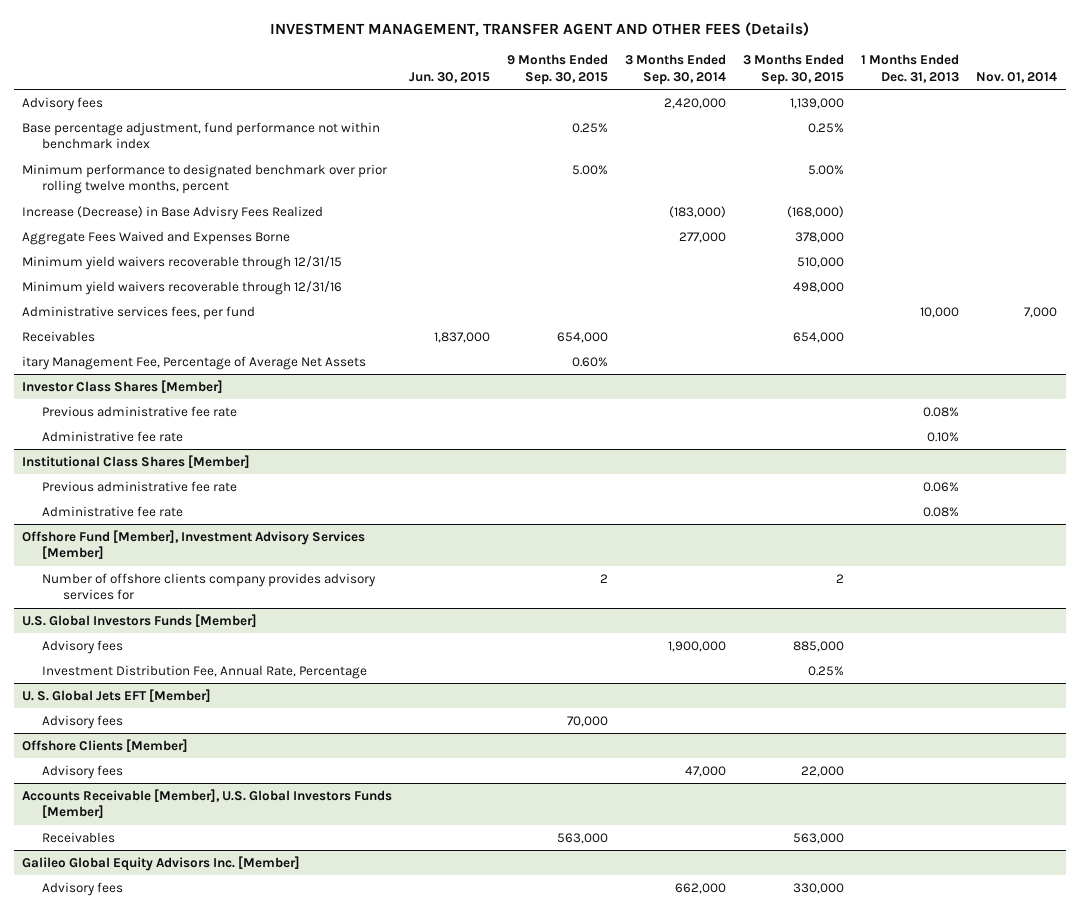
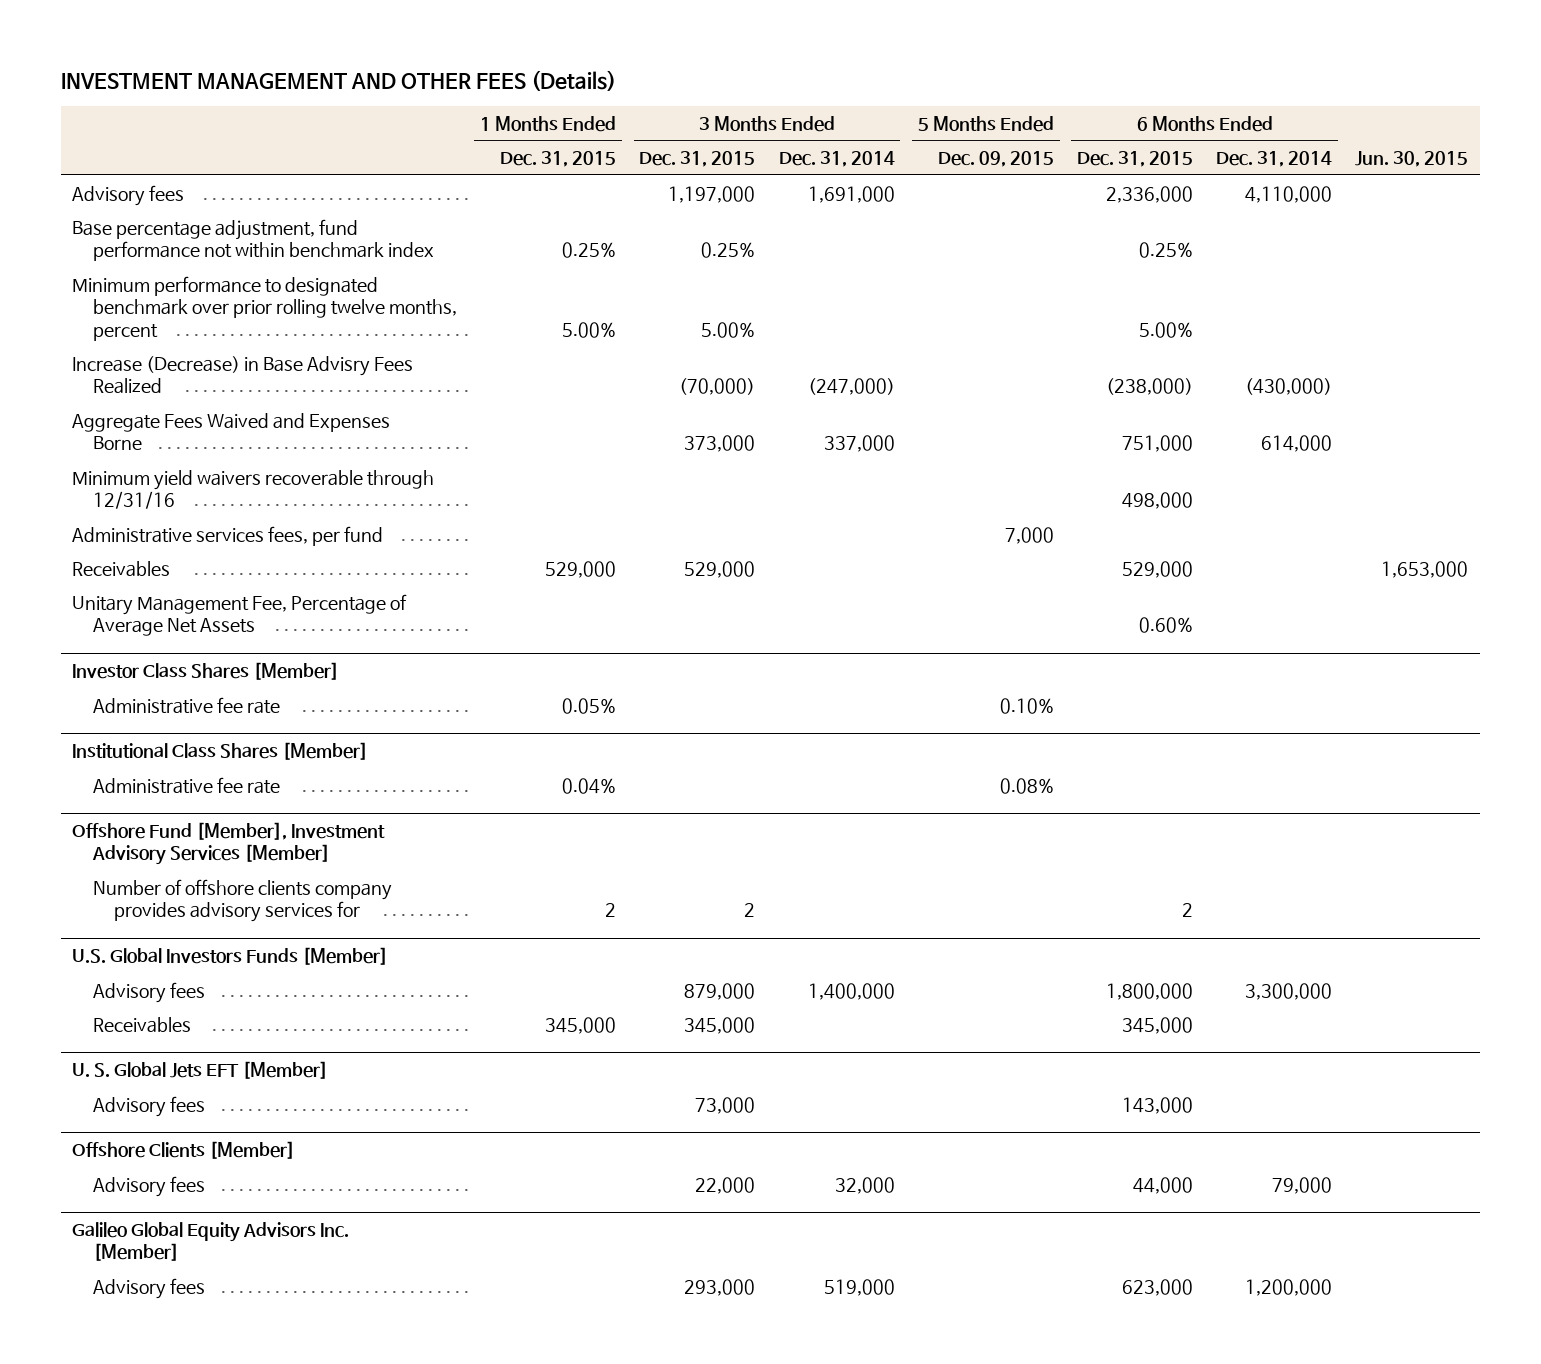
- INVESTMENT MANAGEMENT, TRANSFER AGENT AND OTHER FEES (Details)
+ INVESTMENT MANAGEMENT AND OTHER FEES (Details)
- | Jun. 30, 2015 | 9 Months Ended Sep. 30, 2015 | 3 Months Ended Sep. 30, 2014 | 3 Months Ended Sep. 30, 2015 | 1 Months Ended Dec. 31, 2013 | Nov. 01, 2014
+ | 1 Months Ended Dec. 31, 2015 | 3 Months Ended Dec. 31, 2015 | 3 Months Ended Dec. 31, 2014 | 5 Months Ended Dec. 09, 2015 | 6 Months Ended Dec. 31, 2015 | 6 Months Ended Dec. 31, 2014 | Jun. 30, 2015
- Minimum yield waivers recoverable through 12/31/15 | | | | 510,000 | |
- Receivables | 1,837,000 | 654,000 | | 654,000 | |
- itary Management Fee, Percentage of Average Net Assets | | 0.60% | | | |
+ Receivables | 529,000 | 529,000 | | | 529,000 | | 1,653,000
+ Unitary Management Fee, Percentage of Average Net Assets | | | | | 0.60% | |
@ Investor Class Shares [Member]
- Previous administrative fee rate | | | | | 0.08% |
@ Institutional Class Shares [Member]
- Previous administrative fee rate | | | | | 0.06% |
@ U.S. Global Investors Funds [Member]
- Investment Distribution Fee, Annual Rate, Percentage | | | | 0.25% | |
+ Receivables | 345,000 | 345,000 | | | 345,000 | |
- Accounts Receivable [Member], U.S. Global Investors Funds [Member]
- Receivables | | 563,000 | | 563,000 | |

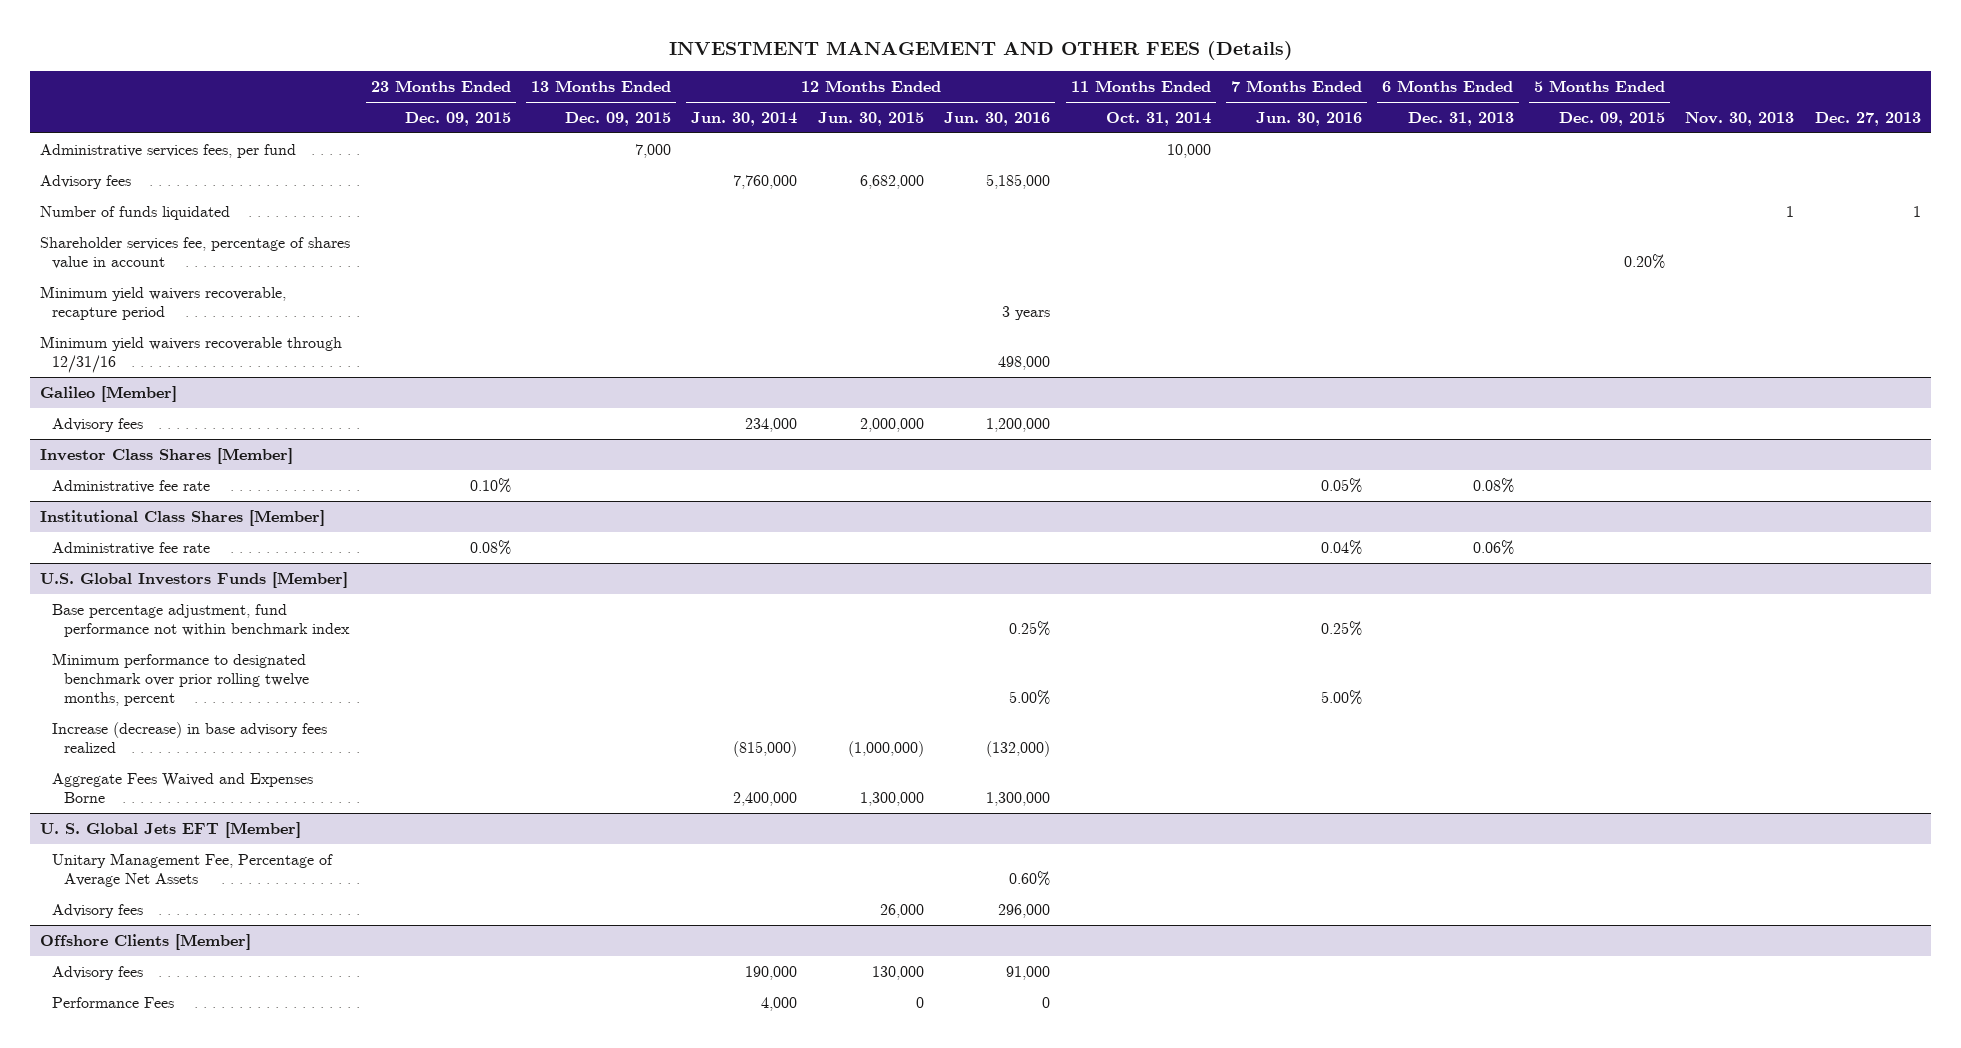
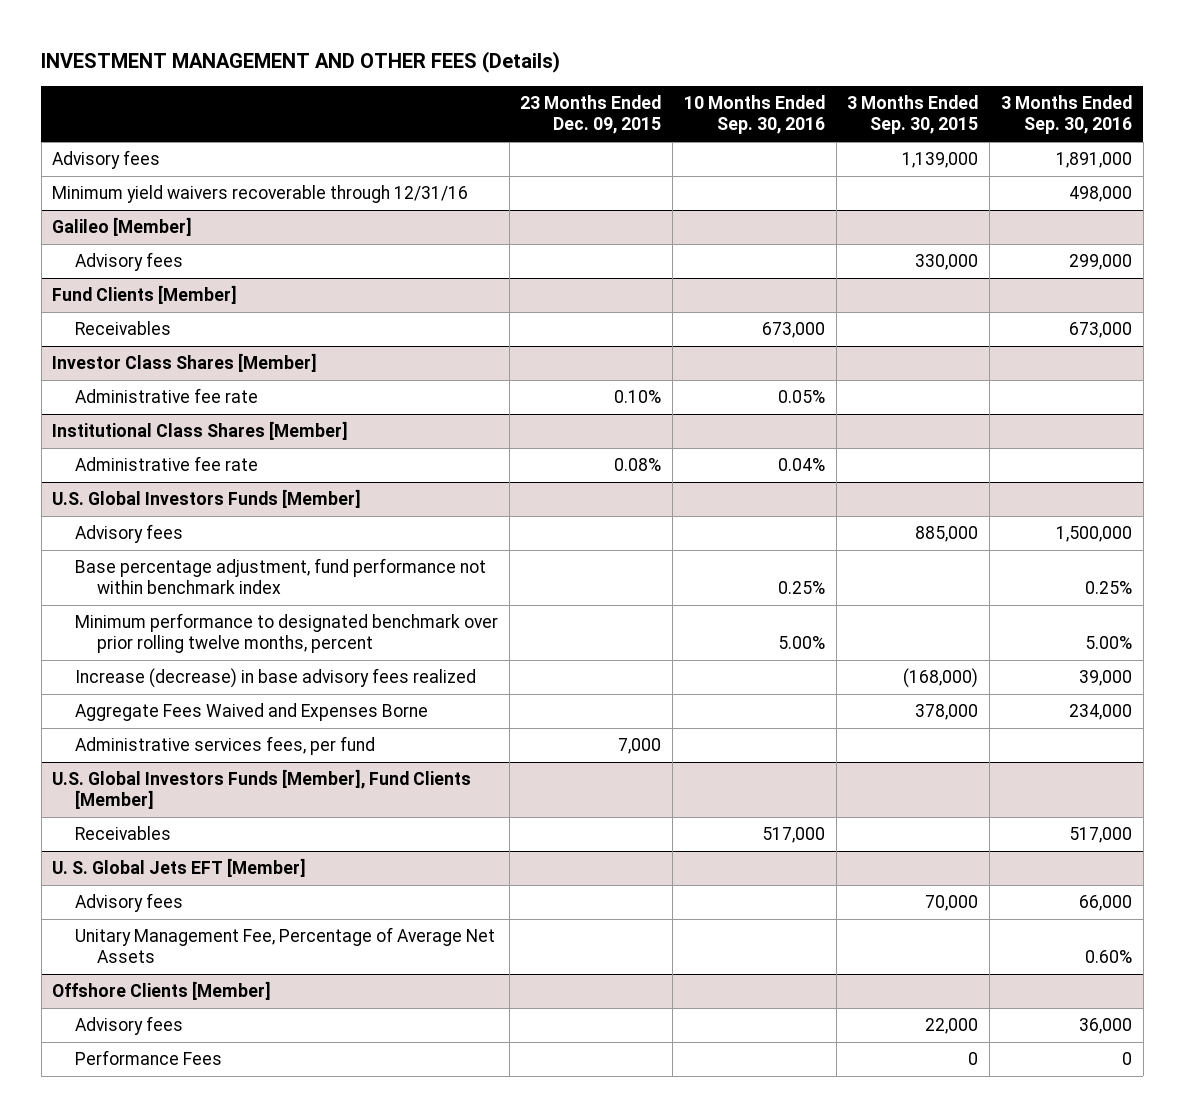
- | 23 Months Ended Dec. 09, 2015 | 13 Months Ended Dec. 09, 2015 | 12 Months Ended Jun. 30, 2014 | 12 Months Ended Jun. 30, 2015 | 12 Months Ended Jun. 30, 2016 | 11 Months Ended Oct. 31, 2014 | 7 Months Ended Jun. 30, 2016 | 6 Months Ended Dec. 31, 2013 | 5 Months Ended Dec. 09, 2015 | Nov. 30, 2013 | Dec. 27, 2013
+ | 23 Months Ended Dec. 09, 2015 | 10 Months Ended Sep. 30, 2016 | 3 Months Ended Sep. 30, 2015 | 3 Months Ended Sep. 30, 2016
- Administrative services fees, per fund | | 7,000 | | | | 10,000 | | | | |
- Number of funds liquidated | | | | | | | | | | 1 | 1
- Shareholder services fee, percentage of shares value in account | | | | | | | | | 0.20% | |
- Minimum yield waivers recoverable, recapture period | | | | | 3 years | | | | | |
+ Fund Clients [Member]
+ Receivables | | 673,000 | | 673,000
@ U.S. Global Investors Funds [Member]
+ Advisory fees | | | 885,000 | 1,500,000
+ Administrative services fees, per fund | 7,000 | | |
+ U.S. Global Investors Funds [Member], Fund Clients [Member]
+ Receivables | | 517,000 | | 517,000
@ U. S. Global Jets EFT [Member]
moved down: Unitary Management Fee, Percentage of Average Net Assets | | | | 0.60%

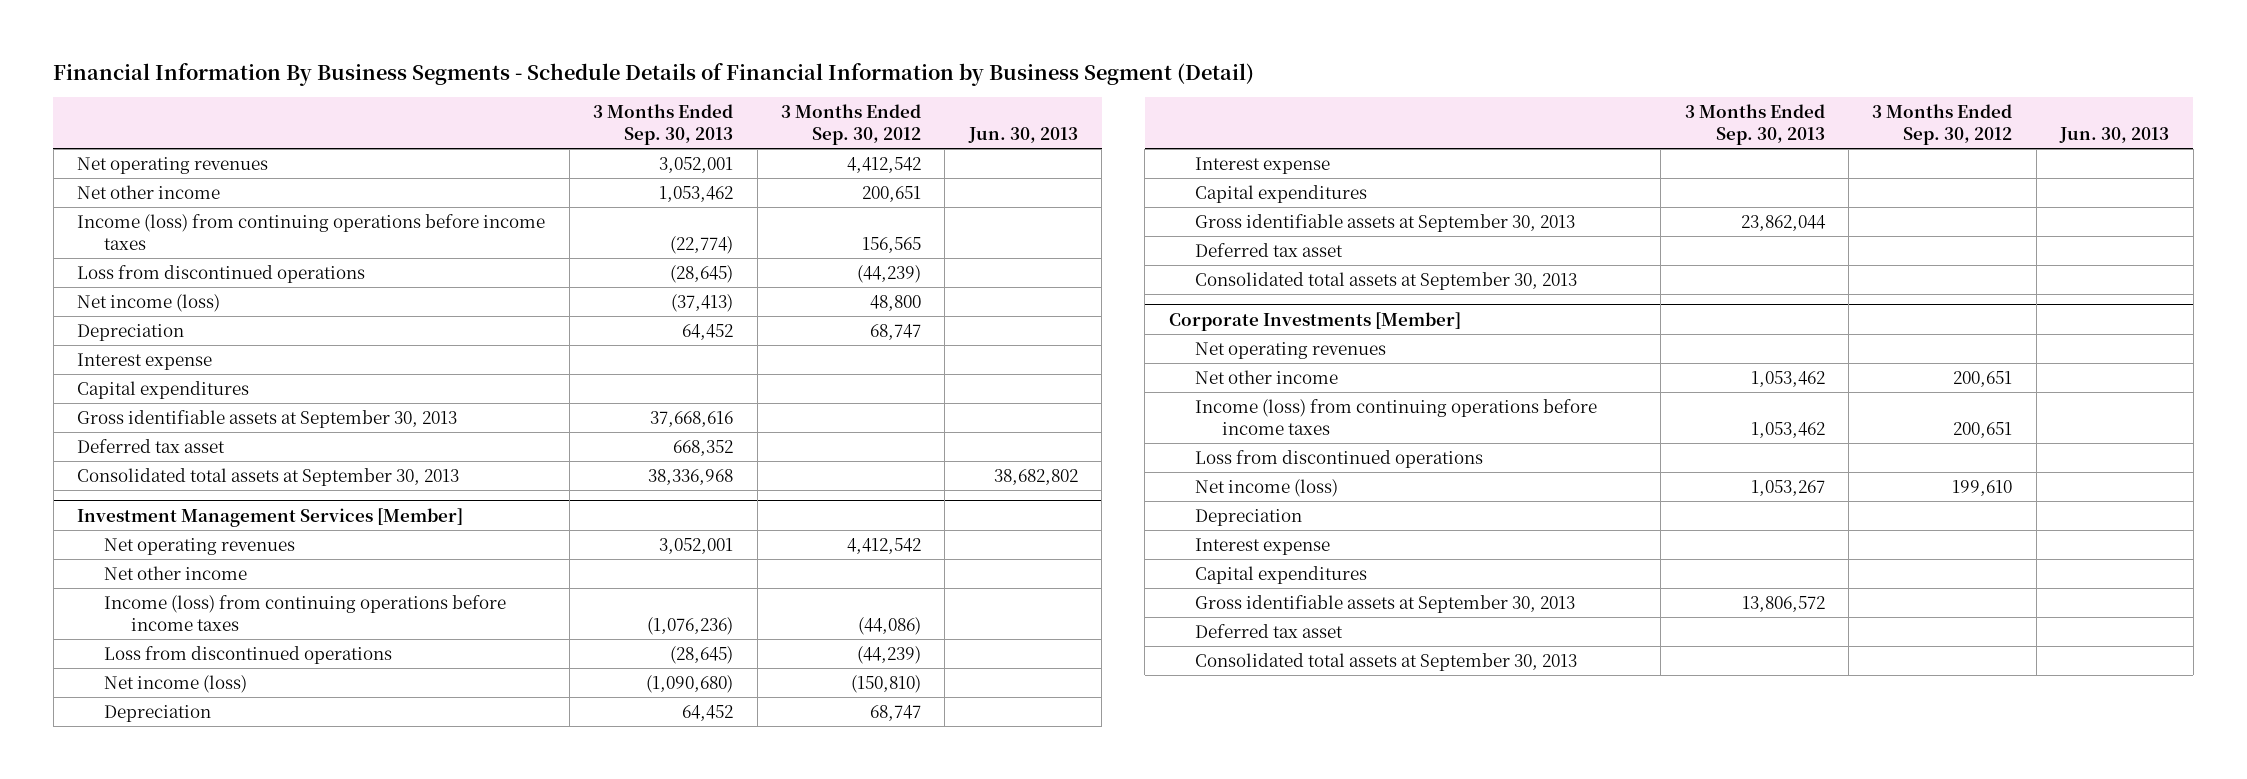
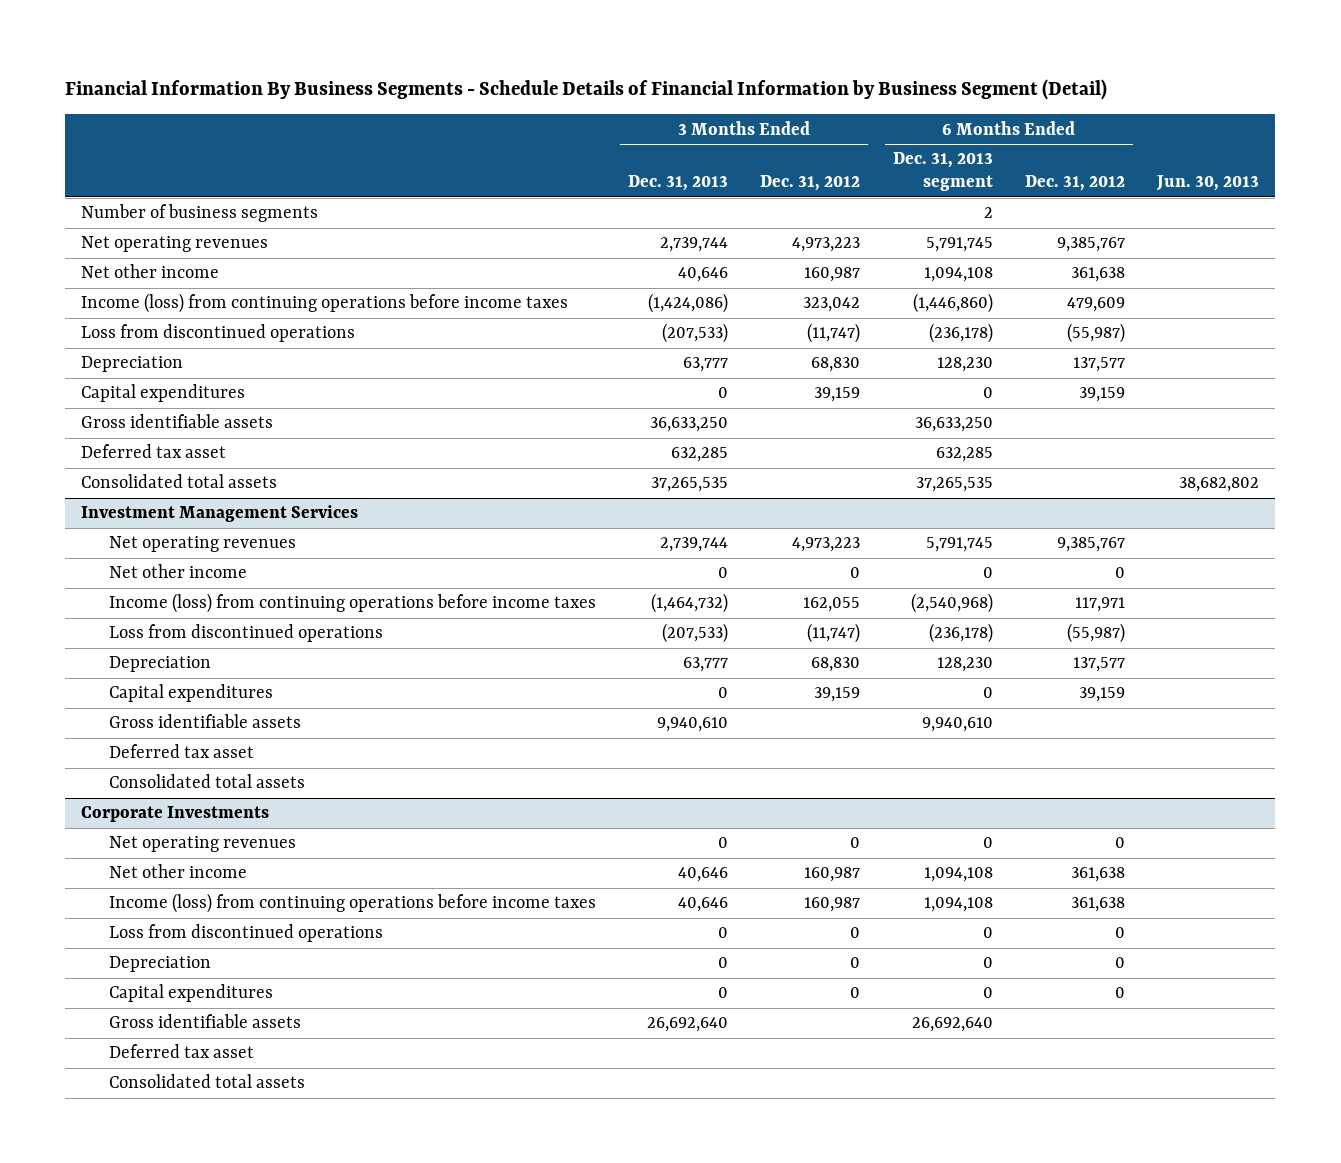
- | 3 Months Ended Sep. 30, 2013 | 3 Months Ended Sep. 30, 2012 | Jun. 30, 2013
+ | 3 Months Ended Dec. 31, 2013 | 3 Months Ended Dec. 31, 2012 | 6 Months Ended Dec. 31, 2013 segment | 6 Months Ended Dec. 31, 2012 | Jun. 30, 2013
+ Number of business segments | | | 2 | |
- Net income (loss) | (37,413) | 48,800 |
- Interest expense
- Gross identifiable assets at September 30, 2013 | 37,668,616 | |
+ Gross identifiable assets | 36,633,250 | | 36,633,250 | |
- Consolidated total assets at September 30, 2013 | 38,336,968 | | 38,682,802
- Investment Management Services [Member]
+ Consolidated total assets | 37,265,535 | | 37,265,535 | | 38,682,802
+ Investment Management Services
- Net income (loss) | (1,090,680) | (150,810) |
- Interest expense
- Gross identifiable assets at September 30, 2013 | 23,862,044 | |
+ Gross identifiable assets | 9,940,610 | | 9,940,610 | |
- Consolidated total assets at September 30, 2013
- Corporate Investments [Member]
+ Consolidated total assets
+ Corporate Investments
- Net income (loss) | 1,053,267 | 199,610 |
- Interest expense
- Gross identifiable assets at September 30, 2013 | 13,806,572 | |
+ Gross identifiable assets | 26,692,640 | | 26,692,640 | |
- Consolidated total assets at September 30, 2013
+ Consolidated total assets

